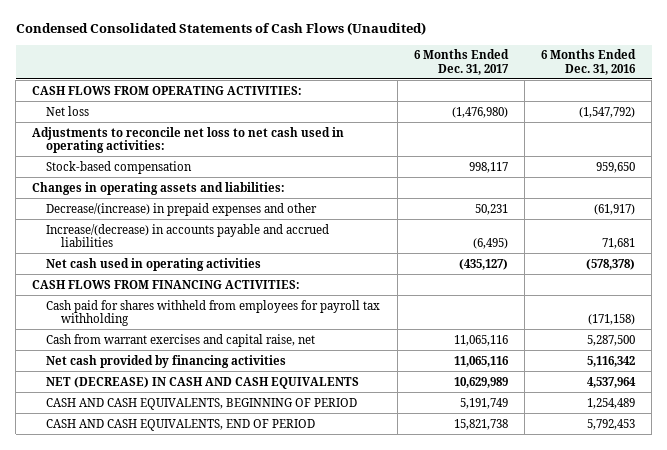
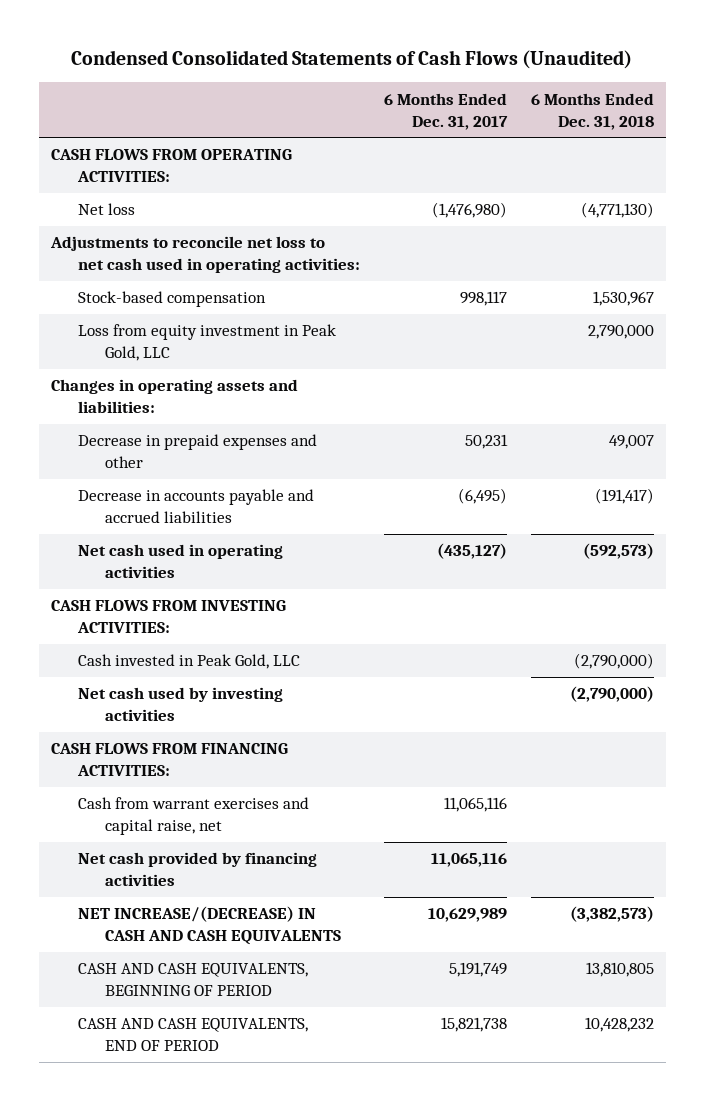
- | 6 Months Ended Dec. 31, 2017 | 6 Months Ended Dec. 31, 2016
+ | 6 Months Ended Dec. 31, 2017 | 6 Months Ended Dec. 31, 2018
+ Loss from equity investment in Peak Gold, LLC | | 2,790,000
- Decrease/(increase) in prepaid expenses and other | 50,231 | (61,917)
- Increase/(decrease) in accounts payable and accrued liabilities | (6,495) | 71,681
+ Decrease in prepaid expenses and other | 50,231 | 49,007
+ Decrease in accounts payable and accrued liabilities | (6,495) | (191,417)
+ CASH FLOWS FROM INVESTING ACTIVITIES:
+ Cash invested in Peak Gold, LLC | | (2,790,000)
+ Net cash used by investing activities | | (2,790,000)
- Cash paid for shares withheld from employees for payroll tax withholding | | (171,158)
- NET (DECREASE) IN CASH AND CASH EQUIVALENTS | 10,629,989 | 4,537,964
+ NET INCREASE/(DECREASE) IN CASH AND CASH EQUIVALENTS | 10,629,989 | (3,382,573)

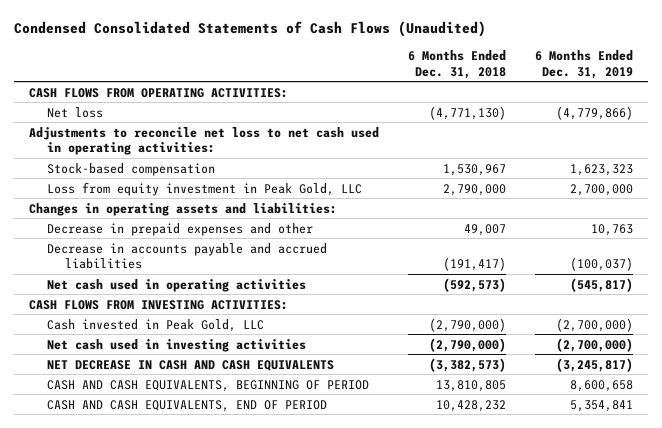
- | 6 Months Ended Dec. 31, 2017 | 6 Months Ended Dec. 31, 2018
+ | 6 Months Ended Dec. 31, 2018 | 6 Months Ended Dec. 31, 2019
- Net cash used by investing activities | | (2,790,000)
- CASH FLOWS FROM FINANCING ACTIVITIES:
- Cash from warrant exercises and capital raise, net | 11,065,116 |
- Net cash provided by financing activities | 11,065,116 |
- NET INCREASE/(DECREASE) IN CASH AND CASH EQUIVALENTS | 10,629,989 | (3,382,573)
+ Net cash used in investing activities | (2,790,000) | (2,700,000)
+ NET DECREASE IN CASH AND CASH EQUIVALENTS | (3,382,573) | (3,245,817)

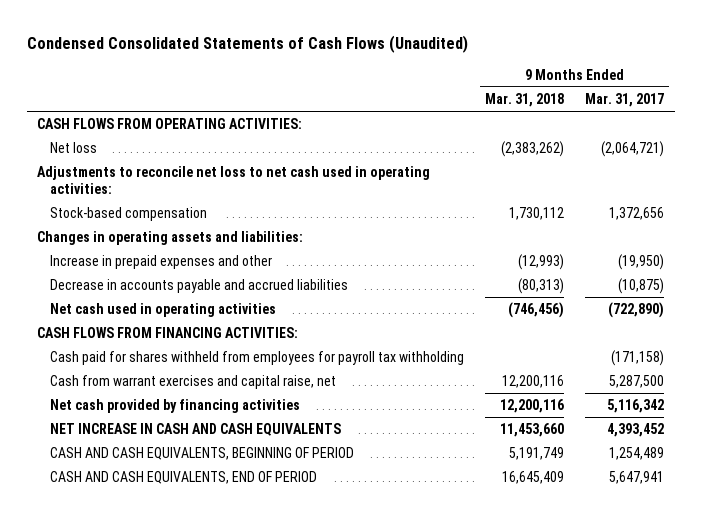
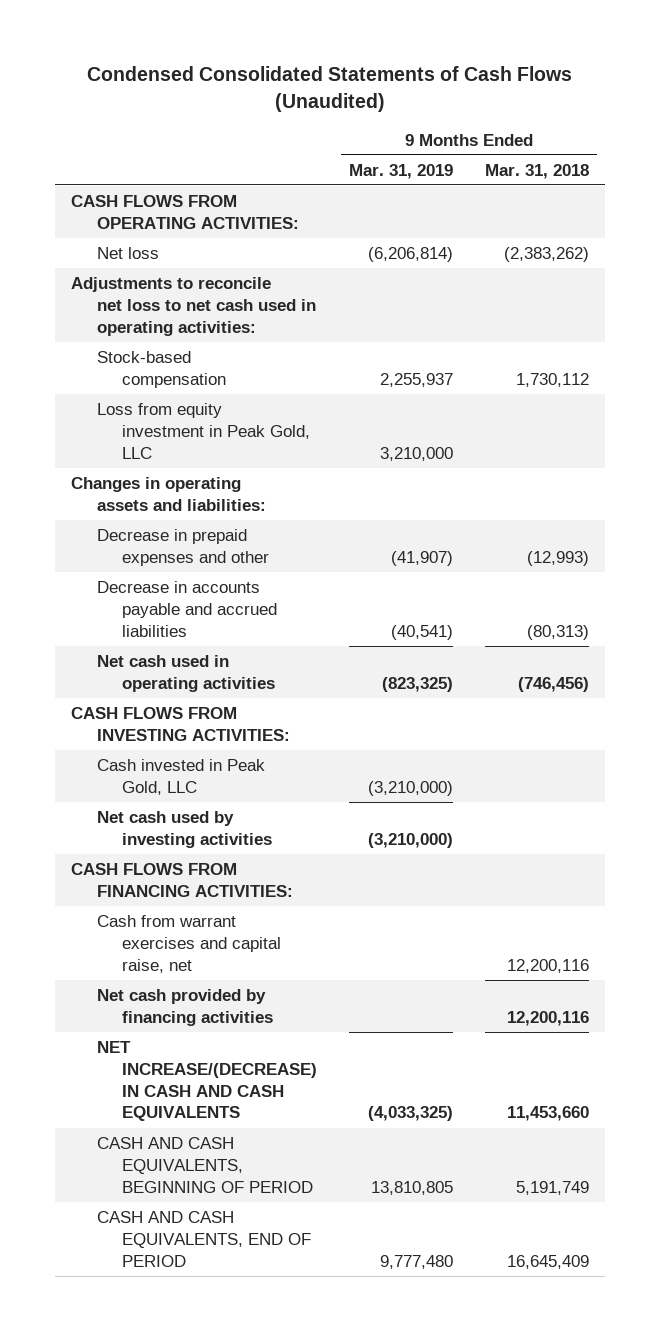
- | 9 Months Ended Mar. 31, 2018 | 9 Months Ended Mar. 31, 2017
+ | 9 Months Ended Mar. 31, 2019 | 9 Months Ended Mar. 31, 2018
+ Loss from equity investment in Peak Gold, LLC | 3,210,000 |
- Increase in prepaid expenses and other | (12,993) | (19,950)
+ Decrease in prepaid expenses and other | (41,907) | (12,993)
+ CASH FLOWS FROM INVESTING ACTIVITIES:
+ Cash invested in Peak Gold, LLC | (3,210,000) |
+ Net cash used by investing activities | (3,210,000) |
- Cash paid for shares withheld from employees for payroll tax withholding | | (171,158)
- NET INCREASE IN CASH AND CASH EQUIVALENTS | 11,453,660 | 4,393,452
+ NET INCREASE/(DECREASE) IN CASH AND CASH EQUIVALENTS | (4,033,325) | 11,453,660

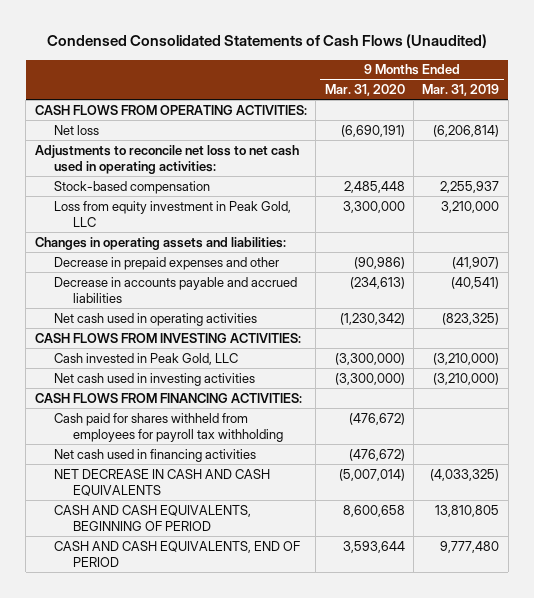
- | 9 Months Ended Mar. 31, 2019 | 9 Months Ended Mar. 31, 2018
+ | 9 Months Ended Mar. 31, 2020 | 9 Months Ended Mar. 31, 2019
- Net cash used by investing activities | (3,210,000) |
+ Net cash used in investing activities | (3,300,000) | (3,210,000)
- Cash from warrant exercises and capital raise, net | | 12,200,116
- Net cash provided by financing activities | | 12,200,116
- NET INCREASE/(DECREASE) IN CASH AND CASH EQUIVALENTS | (4,033,325) | 11,453,660
+ Cash paid for shares withheld from employees for payroll tax withholding | (476,672) |
+ Net cash used in financing activities | (476,672) |
+ NET DECREASE IN CASH AND CASH EQUIVALENTS | (5,007,014) | (4,033,325)

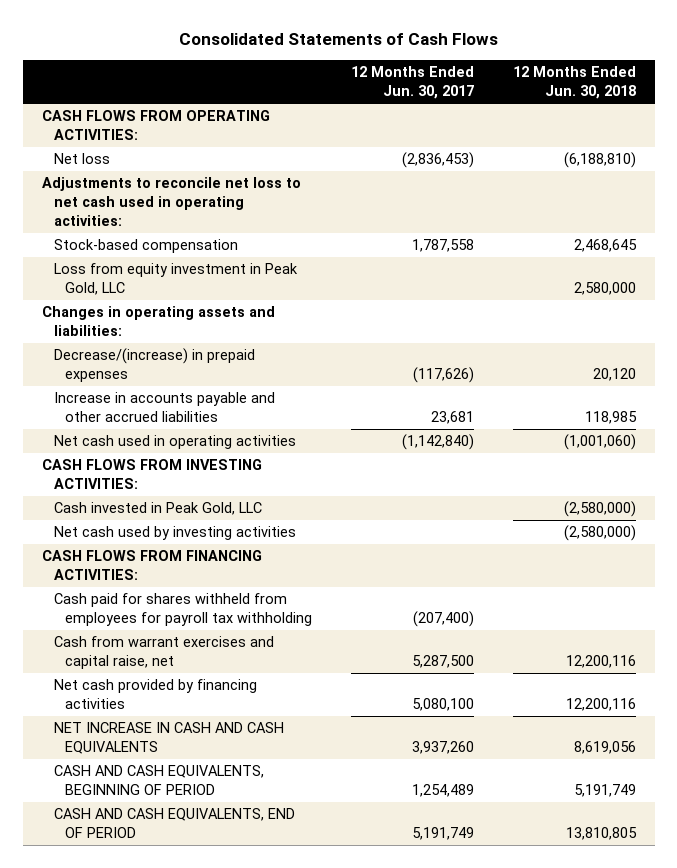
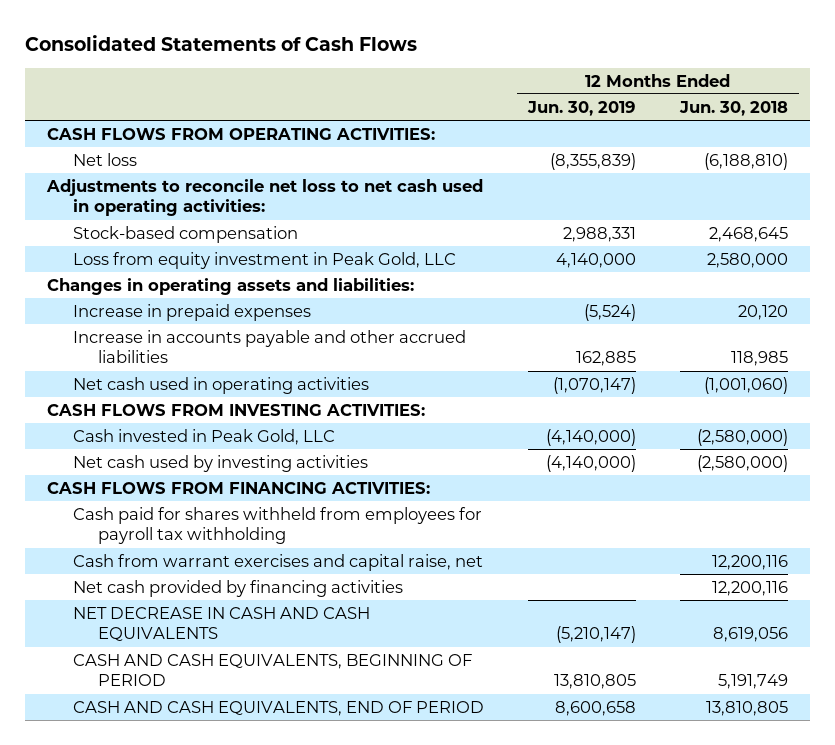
- | 12 Months Ended Jun. 30, 2017 | 12 Months Ended Jun. 30, 2018
+ | 12 Months Ended Jun. 30, 2019 | 12 Months Ended Jun. 30, 2018
- Decrease/(increase) in prepaid expenses | (117,626) | 20,120
+ Increase in prepaid expenses | (5,524) | 20,120
- NET INCREASE IN CASH AND CASH EQUIVALENTS | 3,937,260 | 8,619,056
+ NET DECREASE IN CASH AND CASH EQUIVALENTS | (5,210,147) | 8,619,056

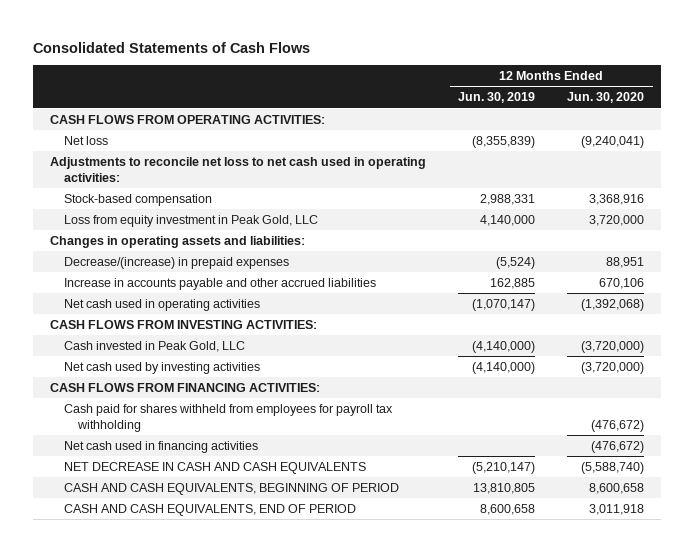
- | 12 Months Ended Jun. 30, 2019 | 12 Months Ended Jun. 30, 2018
+ | 12 Months Ended Jun. 30, 2019 | 12 Months Ended Jun. 30, 2020
- Increase in prepaid expenses | (5,524) | 20,120
+ Decrease/(increase) in prepaid expenses | (5,524) | 88,951
- Cash from warrant exercises and capital raise, net | | 12,200,116
- Net cash provided by financing activities | | 12,200,116
+ Net cash used in financing activities | | (476,672)

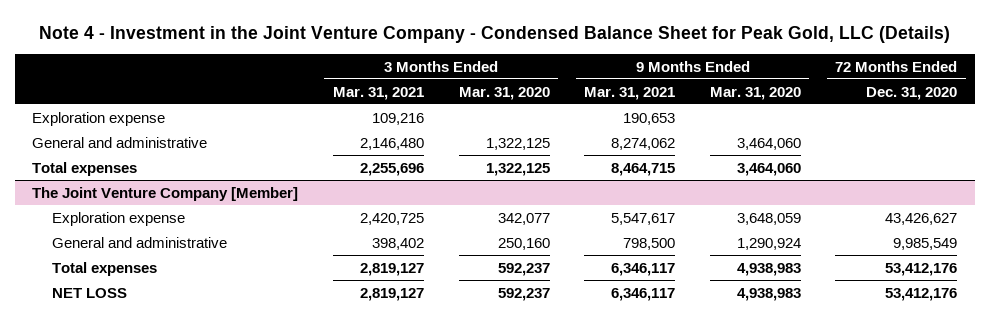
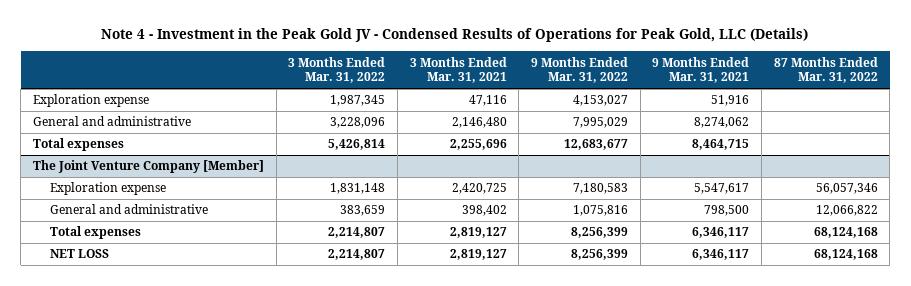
- Note 4 - Investment in the Joint Venture Company - Condensed Balance Sheet for Peak Gold, LLC (Details)
+ Note 4 - Investment in the Peak Gold JV - Condensed Results of Operations for Peak Gold, LLC (Details)
- | 3 Months Ended Mar. 31, 2021 | 3 Months Ended Mar. 31, 2020 | 9 Months Ended Mar. 31, 2021 | 9 Months Ended Mar. 31, 2020 | 72 Months Ended Dec. 31, 2020
+ | 3 Months Ended Mar. 31, 2022 | 3 Months Ended Mar. 31, 2021 | 9 Months Ended Mar. 31, 2022 | 9 Months Ended Mar. 31, 2021 | 87 Months Ended Mar. 31, 2022
- Exploration expense | 109,216 | | 190,653 | |
+ Exploration expense | 1,987,345 | 47,116 | 4,153,027 | 51,916 |

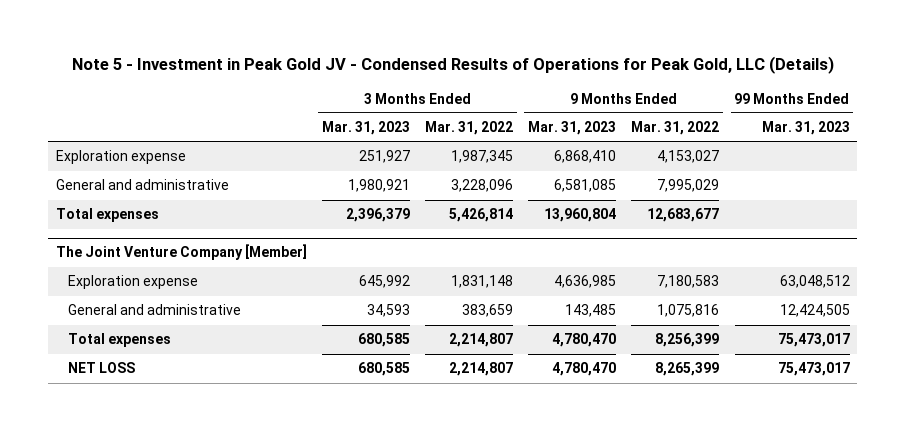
- Note 4 - Investment in the Peak Gold JV - Condensed Results of Operations for Peak Gold, LLC (Details)
+ Note 5 - Investment in Peak Gold JV - Condensed Results of Operations for Peak Gold, LLC (Details)
- | 3 Months Ended Mar. 31, 2022 | 3 Months Ended Mar. 31, 2021 | 9 Months Ended Mar. 31, 2022 | 9 Months Ended Mar. 31, 2021 | 87 Months Ended Mar. 31, 2022
+ | 3 Months Ended Mar. 31, 2023 | 3 Months Ended Mar. 31, 2022 | 9 Months Ended Mar. 31, 2023 | 9 Months Ended Mar. 31, 2022 | 99 Months Ended Mar. 31, 2023
@ The Joint Venture Company [Member]
- NET LOSS | 2,214,807 | 2,819,127 | 8,256,399 | 6,346,117 | 68,124,168
+ NET LOSS | 680,585 | 2,214,807 | 4,780,470 | 8,265,399 | 75,473,017

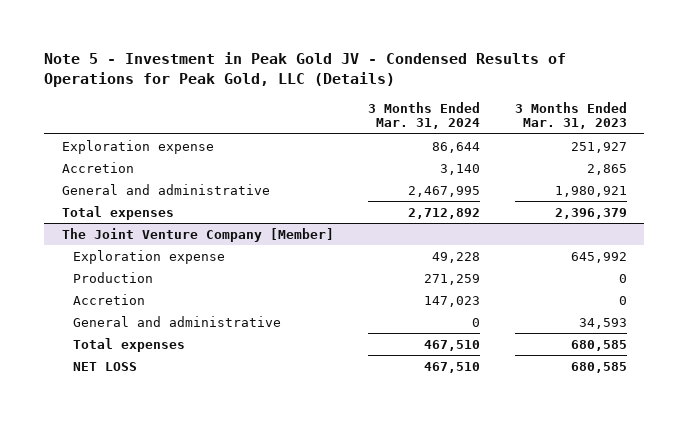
- | 3 Months Ended Mar. 31, 2023 | 3 Months Ended Mar. 31, 2022 | 9 Months Ended Mar. 31, 2023 | 9 Months Ended Mar. 31, 2022 | 99 Months Ended Mar. 31, 2023
+ | 3 Months Ended Mar. 31, 2024 | 3 Months Ended Mar. 31, 2023
+ Accretion | 3,140 | 2,865
@ The Joint Venture Company [Member]
+ Production | 271,259 | 0
+ Accretion | 147,023 | 0

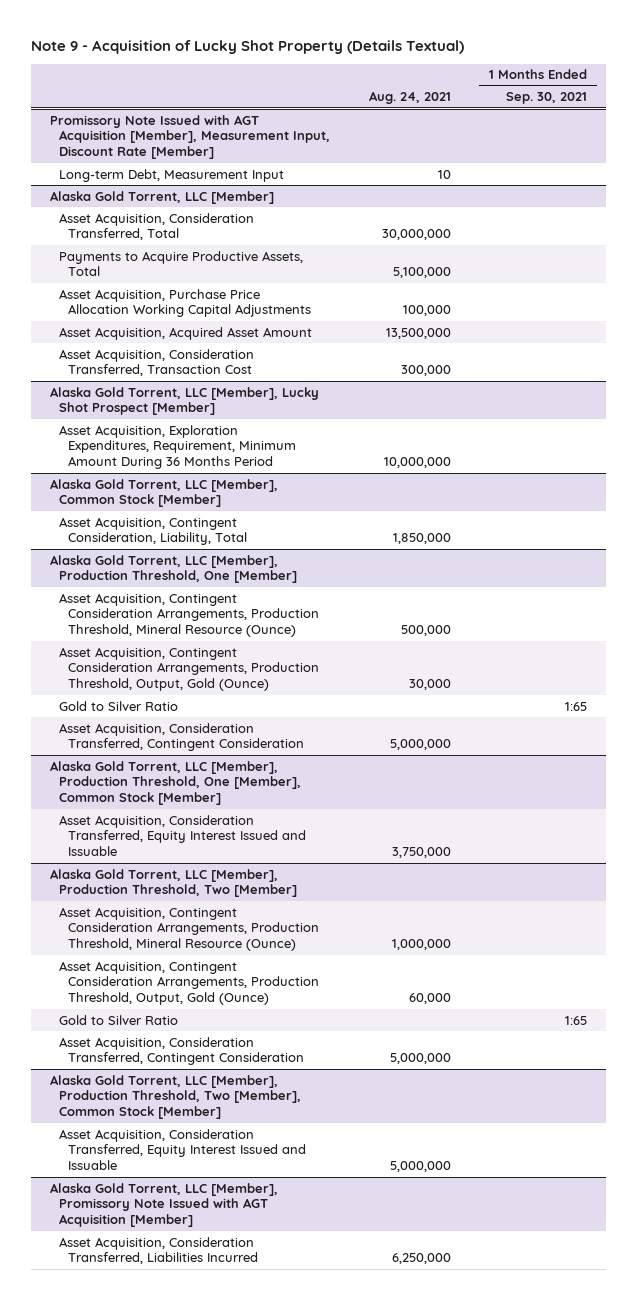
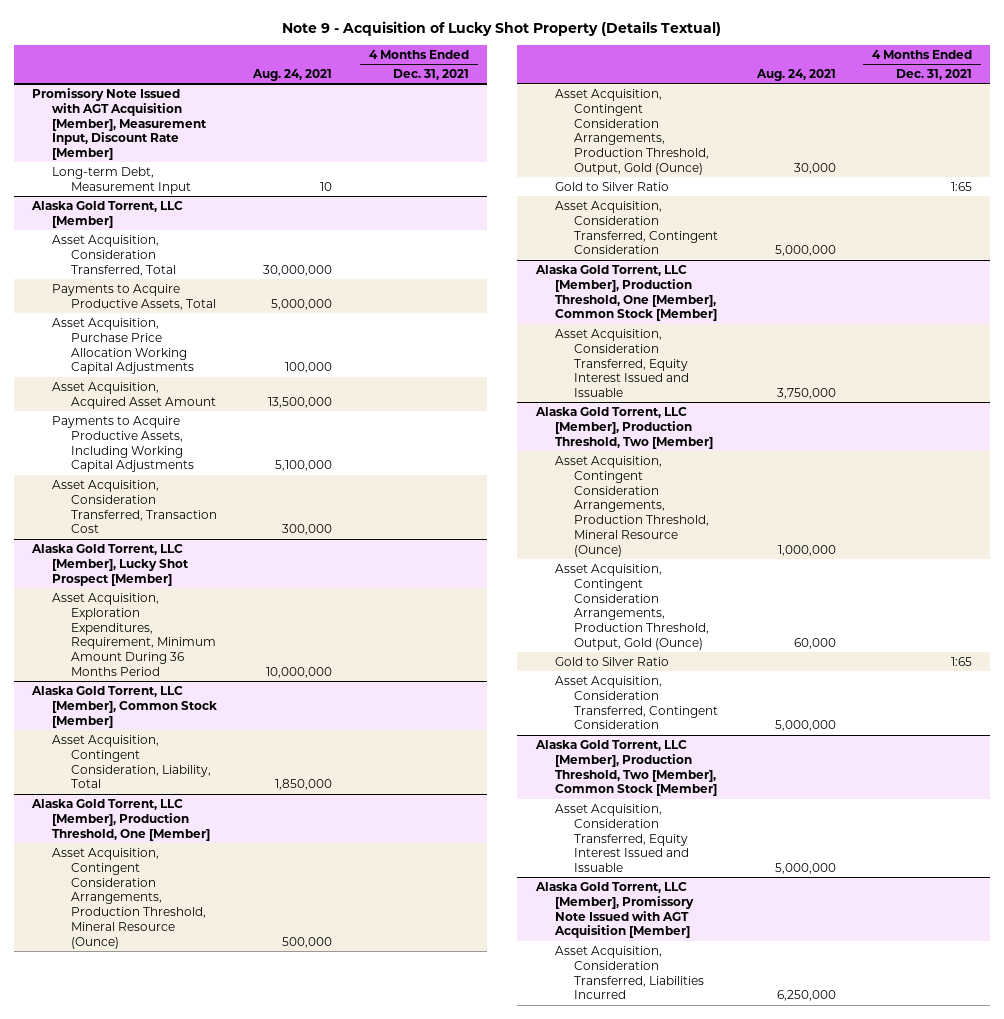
- | Aug. 24, 2021 | 1 Months Ended Sep. 30, 2021
+ | Aug. 24, 2021 | 4 Months Ended Dec. 31, 2021
@ Alaska Gold Torrent, LLC [Member]
- Payments to Acquire Productive Assets, Total | 5,100,000 |
+ Payments to Acquire Productive Assets, Total | 5,000,000 |
+ Payments to Acquire Productive Assets, Including Working Capital Adjustments | 5,100,000 |

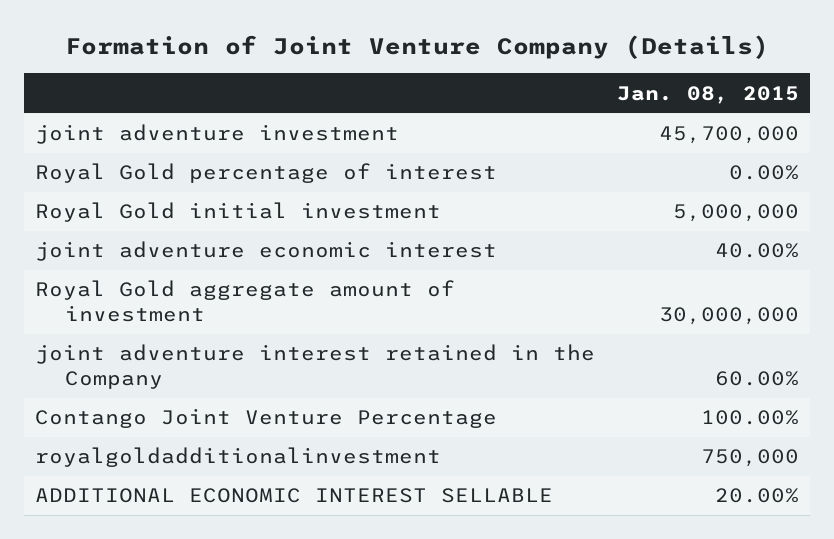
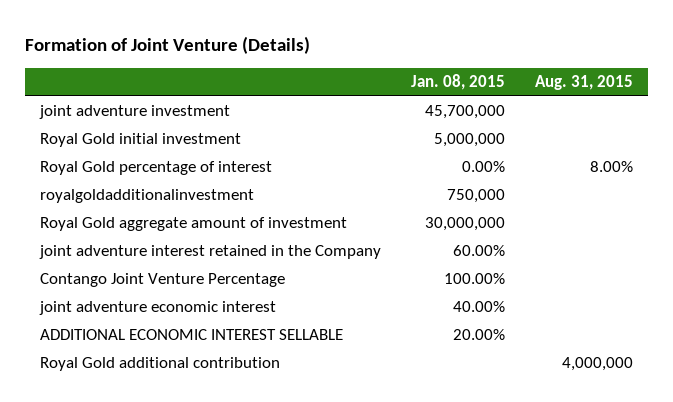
- Formation of Joint Venture Company (Details)
+ Formation of Joint Venture (Details)
- | Jan. 08, 2015
+ | Jan. 08, 2015 | Aug. 31, 2015
moved down: Royal Gold percentage of interest | 0.00% | 8.00%
moved up: royalgoldadditionalinvestment | 750,000 |
moved down: joint adventure economic interest | 40.00% |
+ Royal Gold additional contribution | | 4,000,000

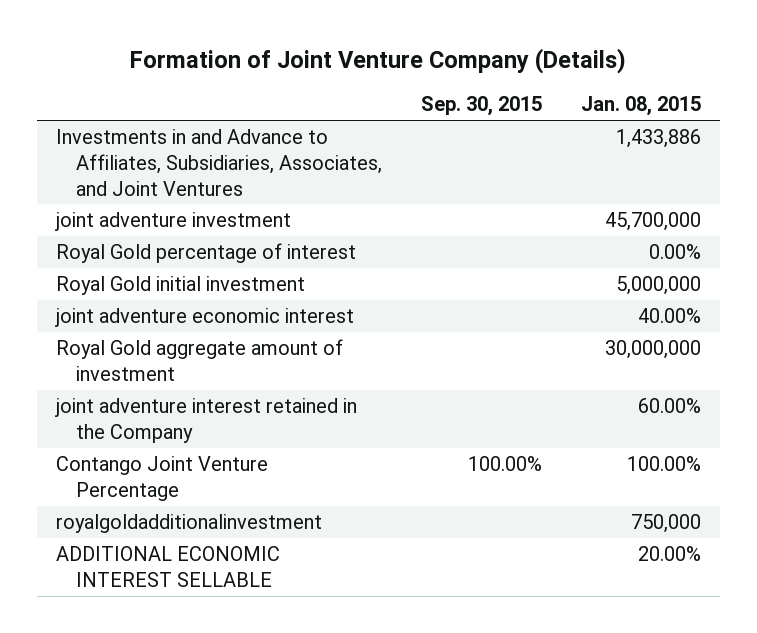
- Formation of Joint Venture (Details)
+ Formation of Joint Venture Company (Details)
- | Jan. 08, 2015 | Aug. 31, 2015
+ | Sep. 30, 2015 | Jan. 08, 2015
+ Investments in and Advance to Affiliates, Subsidiaries, Associates, and Joint Ventures | | 1,433,886
moved down: Royal Gold initial investment | | 5,000,000
moved up: joint adventure economic interest | | 40.00%
moved down: royalgoldadditionalinvestment | | 750,000
- Royal Gold additional contribution | | 4,000,000

